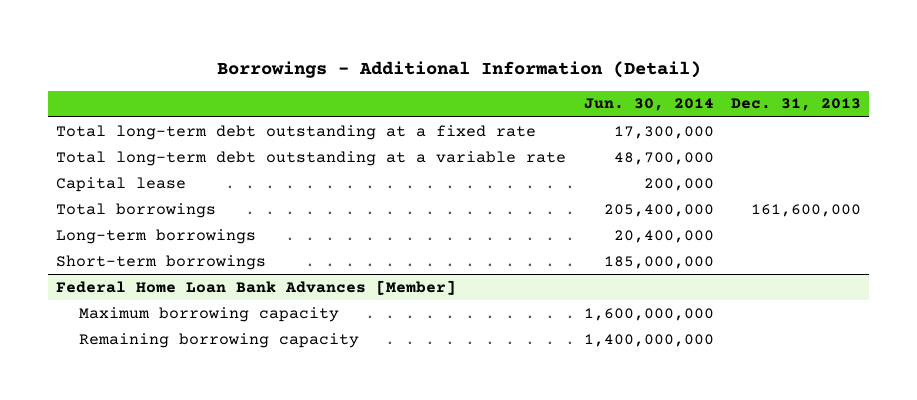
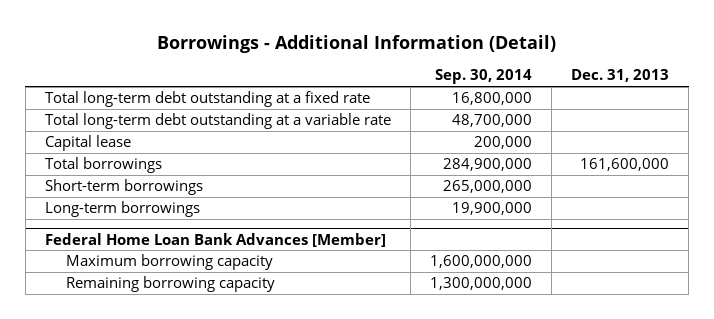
- | Jun. 30, 2014 | Dec. 31, 2013
+ | Sep. 30, 2014 | Dec. 31, 2013
moved down: Long-term borrowings | 19,900,000 |

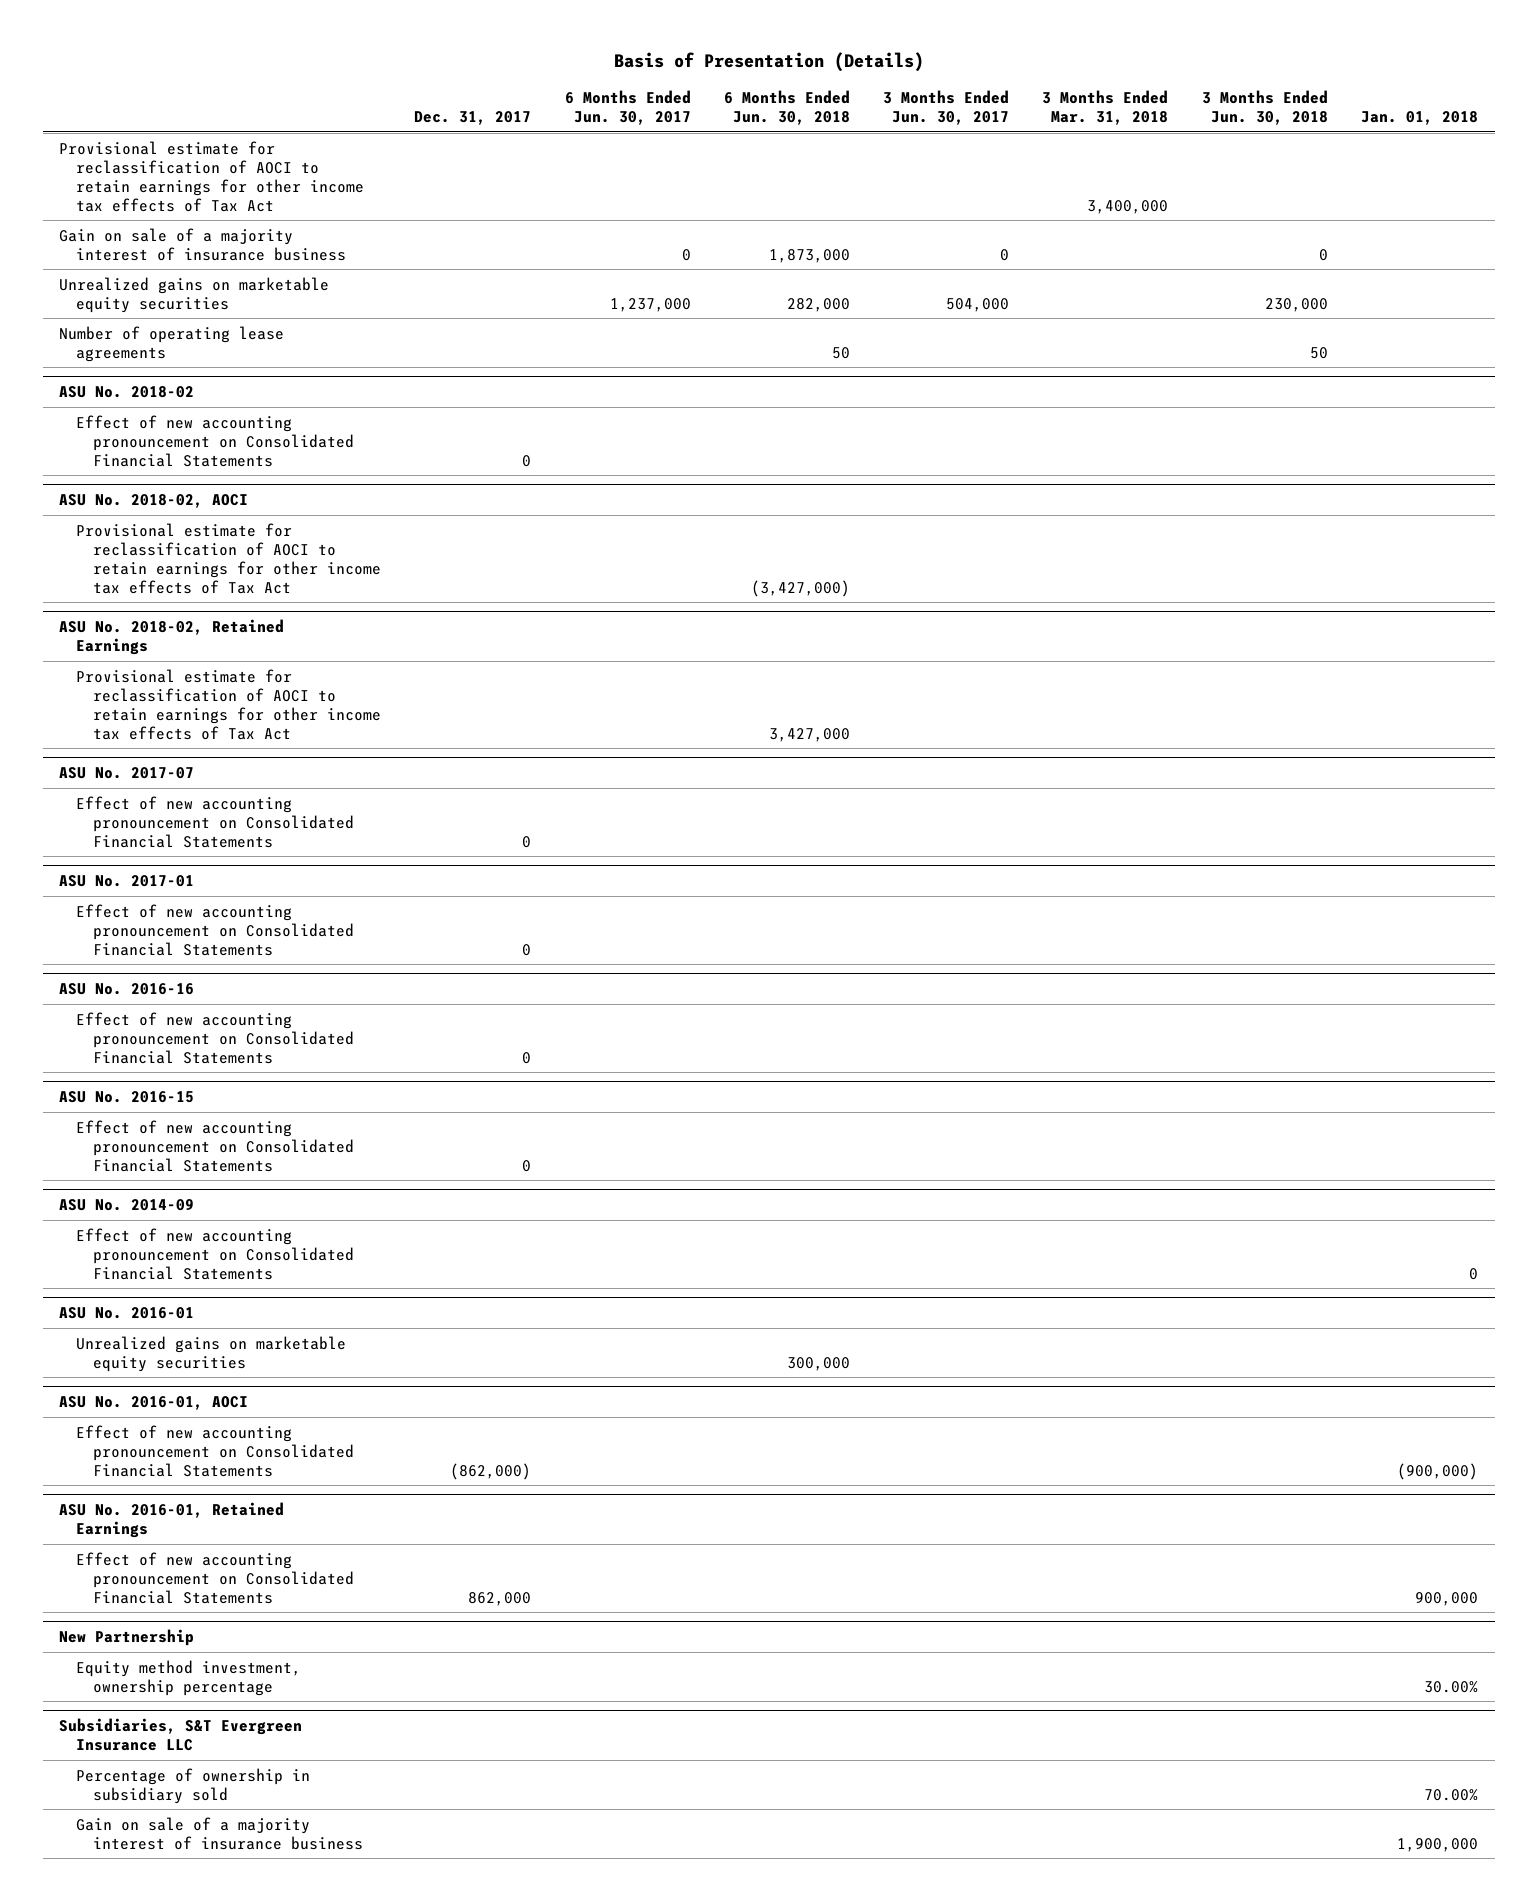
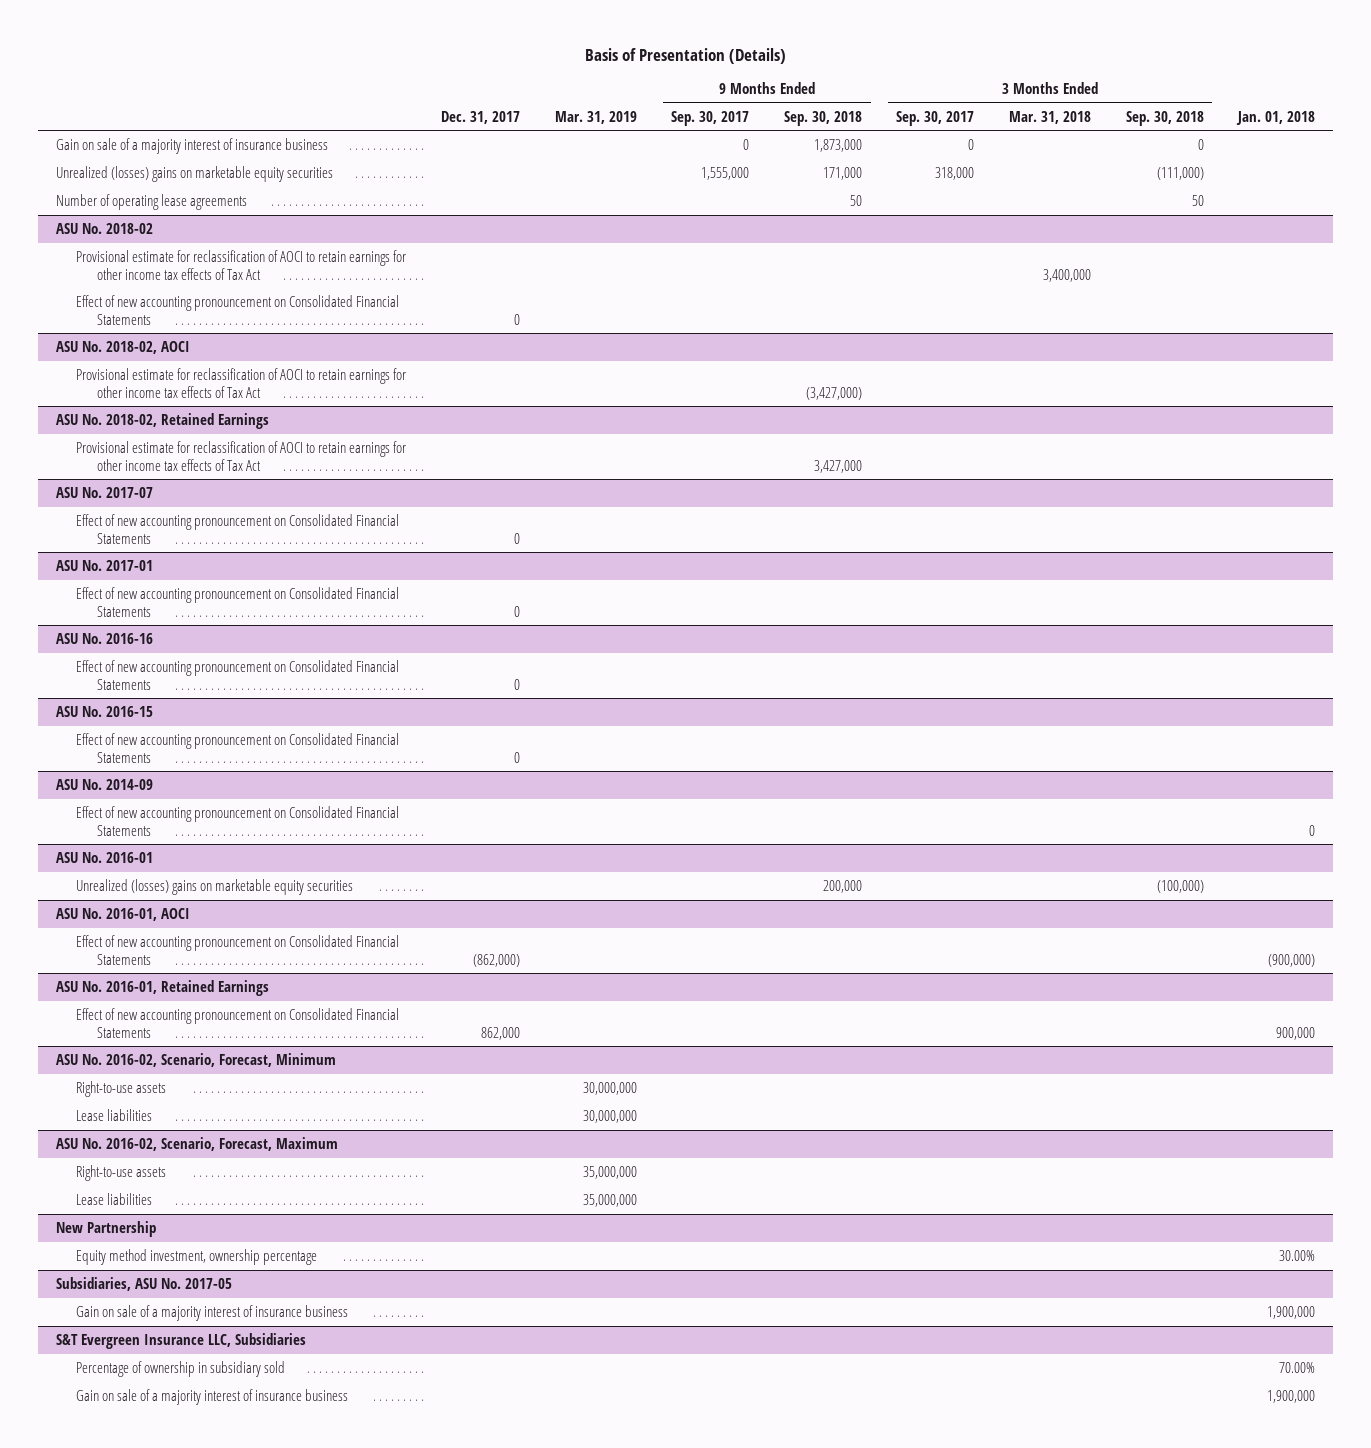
- | Dec. 31, 2017 | 6 Months Ended Jun. 30, 2017 | 6 Months Ended Jun. 30, 2018 | 3 Months Ended Jun. 30, 2017 | 3 Months Ended Mar. 31, 2018 | 3 Months Ended Jun. 30, 2018 | Jan. 01, 2018
+ | Dec. 31, 2017 | Mar. 31, 2019 | 9 Months Ended Sep. 30, 2017 | 9 Months Ended Sep. 30, 2018 | 3 Months Ended Sep. 30, 2017 | 3 Months Ended Mar. 31, 2018 | 3 Months Ended Sep. 30, 2018 | Jan. 01, 2018
- Provisional estimate for reclassification of AOCI to retain earnings for other income tax effects of Tax Act | | | | | 3,400,000 | |
- Unrealized gains on marketable equity securities | | 1,237,000 | 282,000 | 504,000 | | 230,000 |
+ Unrealized (losses) gains on marketable equity securities | | | 1,555,000 | 171,000 | 318,000 | | (111,000) |
@ ASU No. 2018-02
+ Provisional estimate for reclassification of AOCI to retain earnings for other income tax effects of Tax Act | | | | | | 3,400,000 | |
@ ASU No. 2016-01
- Unrealized gains on marketable equity securities | | | 300,000 | | | |
+ Unrealized (losses) gains on marketable equity securities | | | | 200,000 | | | (100,000) |
+ ASU No. 2016-02, Scenario, Forecast, Minimum
+ Right-to-use assets | | 30,000,000 | | | | | |
+ Lease liabilities | | 30,000,000 | | | | | |
+ ASU No. 2016-02, Scenario, Forecast, Maximum
+ Right-to-use assets | | 35,000,000 | | | | | |
+ Lease liabilities | | 35,000,000 | | | | | |
- Subsidiaries, S&T Evergreen Insurance LLC
+ Subsidiaries, ASU No. 2017-05
+ Gain on sale of a majority interest of insurance business | | | | | | | | 1,900,000
+ S&T Evergreen Insurance LLC, Subsidiaries

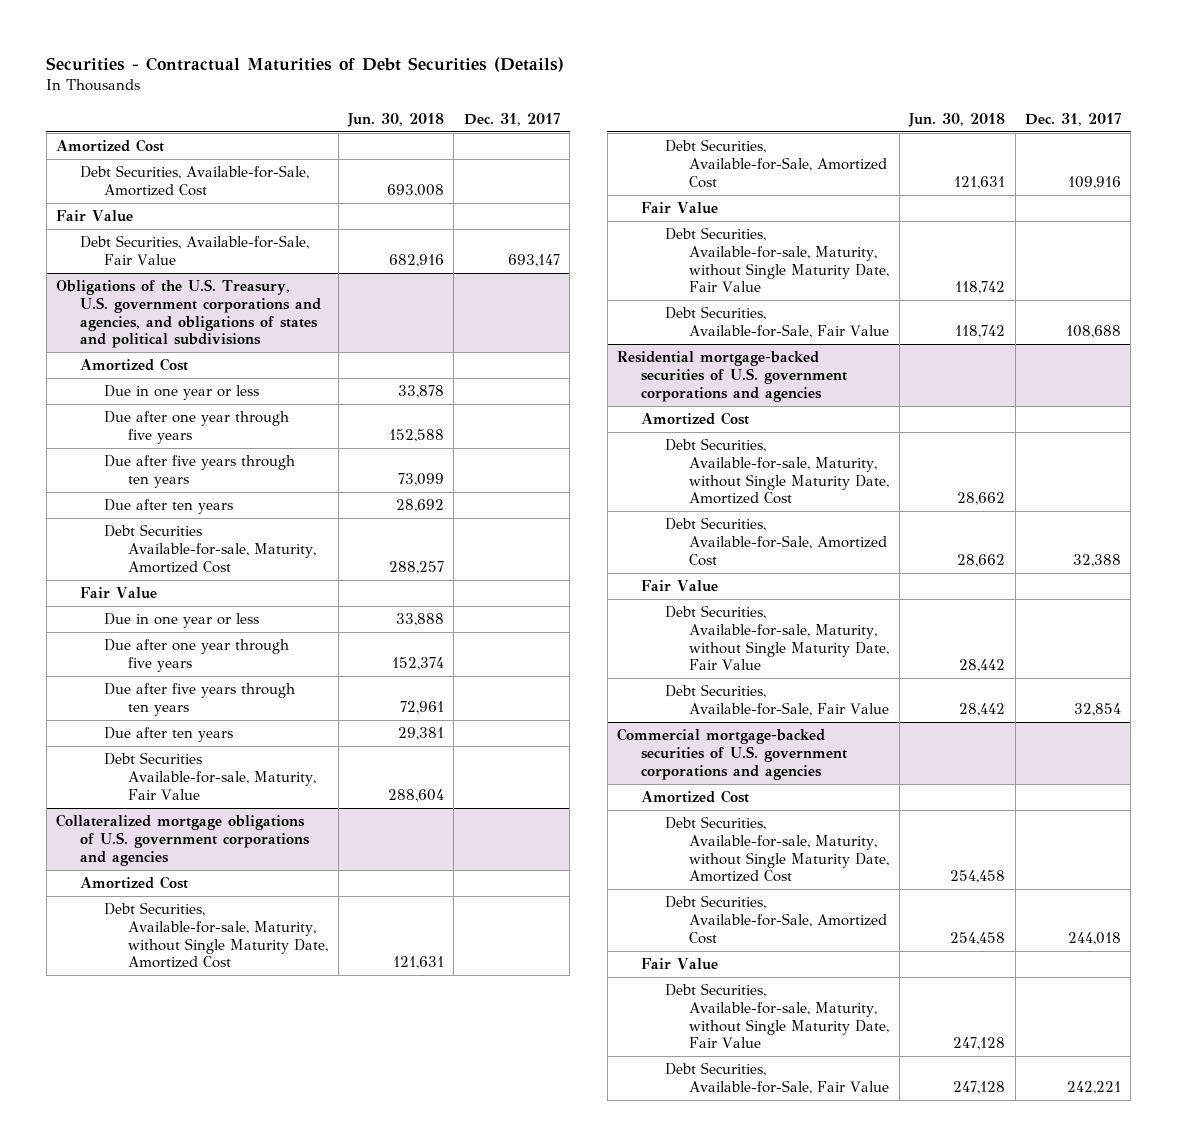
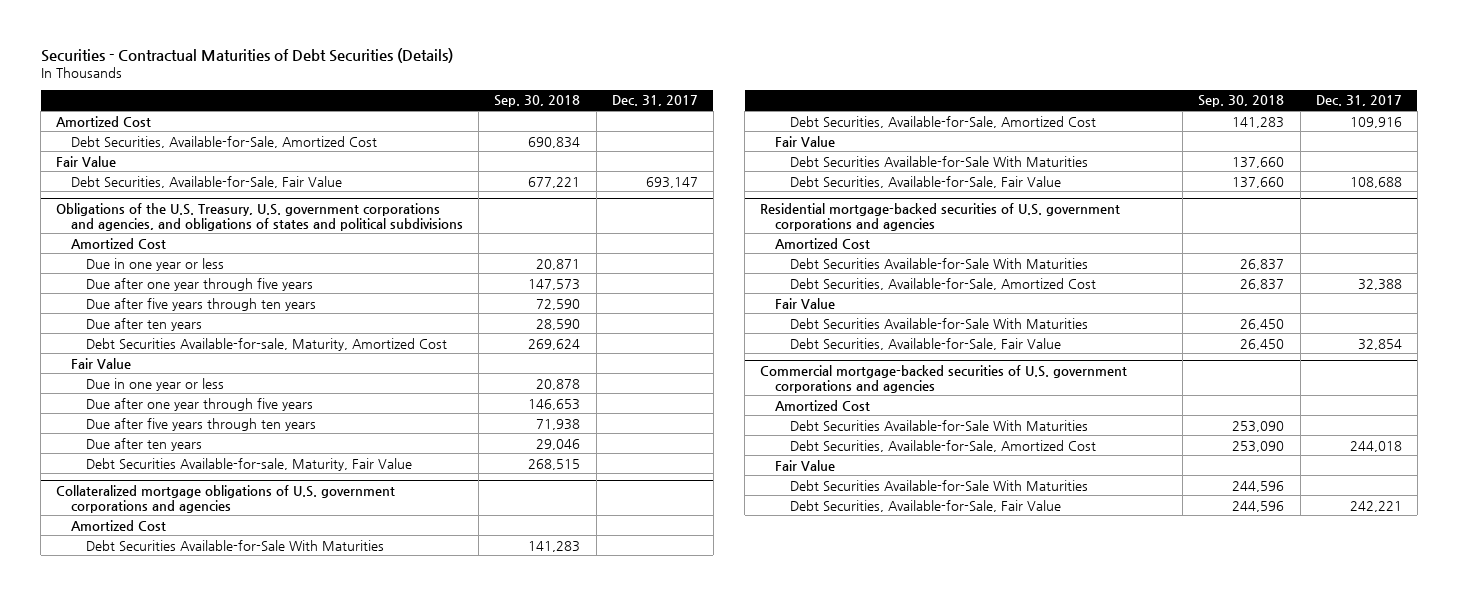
- | Jun. 30, 2018 | Dec. 31, 2017
+ | Sep. 30, 2018 | Dec. 31, 2017
@ Collateralized mortgage obligations of U.S. government corporations and agencies
- Debt Securities, Available-for-sale, Maturity, without Single Maturity Date, Amortized Cost | 121,631 |
+ Debt Securities Available-for-Sale With Maturities | 141,283 |
- Debt Securities, Available-for-sale, Maturity, without Single Maturity Date, Fair Value | 118,742 |
+ Debt Securities Available-for-Sale With Maturities | 137,660 |
@ Residential mortgage-backed securities of U.S. government corporations and agencies
- Debt Securities, Available-for-sale, Maturity, without Single Maturity Date, Amortized Cost | 28,662 |
+ Debt Securities Available-for-Sale With Maturities | 26,837 |
- Debt Securities, Available-for-sale, Maturity, without Single Maturity Date, Fair Value | 28,442 |
+ Debt Securities Available-for-Sale With Maturities | 26,450 |
@ Commercial mortgage-backed securities of U.S. government corporations and agencies
- Debt Securities, Available-for-sale, Maturity, without Single Maturity Date, Amortized Cost | 254,458 |
+ Debt Securities Available-for-Sale With Maturities | 253,090 |
- Debt Securities, Available-for-sale, Maturity, without Single Maturity Date, Fair Value | 247,128 |
+ Debt Securities Available-for-Sale With Maturities | 244,596 |

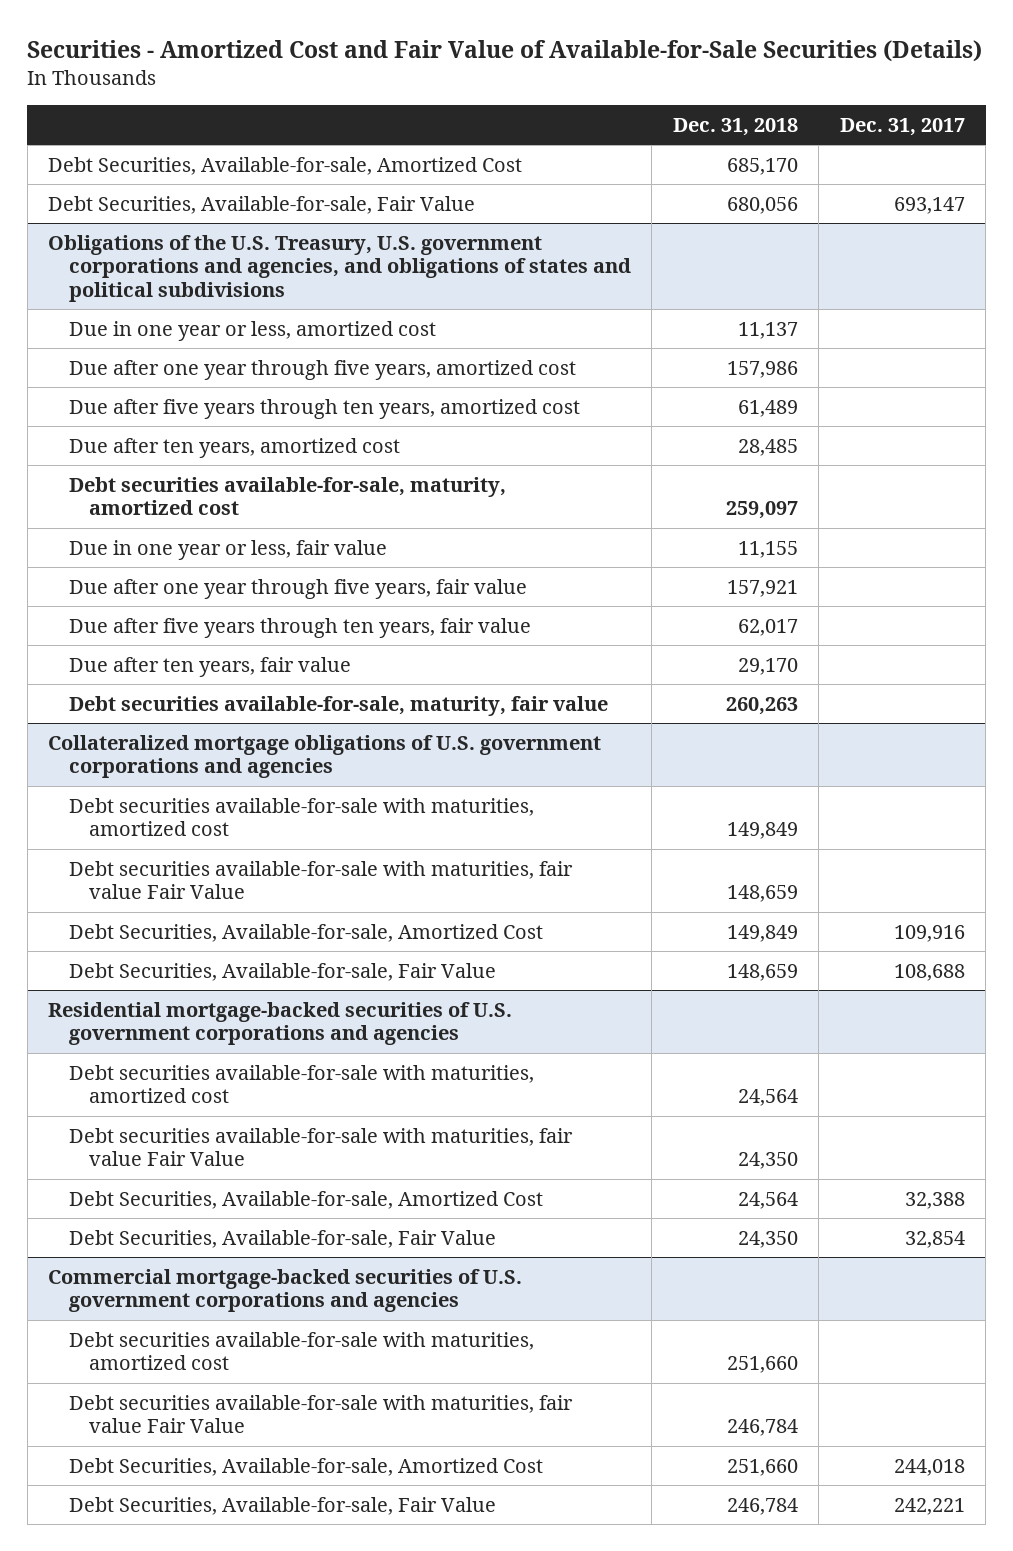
- Securities - Contractual Maturities of Debt Securities (Details)
+ Securities - Amortized Cost and Fair Value of Available-for-Sale Securities (Details)
- | Sep. 30, 2018 | Dec. 31, 2017
+ | Dec. 31, 2018 | Dec. 31, 2017
- Amortized Cost
- Debt Securities, Available-for-Sale, Amortized Cost | 690,834 |
- Fair Value
- Debt Securities, Available-for-Sale, Fair Value | 677,221 | 693,147
+ Debt Securities, Available-for-sale, Amortized Cost | 685,170 |
+ Debt Securities, Available-for-sale, Fair Value | 680,056 | 693,147
@ Obligations of the U.S. Treasury, U.S. government corporations and agencies, and obligations of states and political subdivisions
- Amortized Cost
- Due in one year or less | 20,871 |
- Due after one year through five years | 147,573 |
- Due after five years through ten years | 72,590 |
- Due after ten years | 28,590 |
- Debt Securities Available-for-sale, Maturity, Amortized Cost | 269,624 |
- Fair Value
- Due in one year or less | 20,878 |
- Due after one year through five years | 146,653 |
- Due after five years through ten years | 71,938 |
- Due after ten years | 29,046 |
- Debt Securities Available-for-sale, Maturity, Fair Value | 268,515 |
+ Due in one year or less, amortized cost | 11,137 |
+ Due after one year through five years, amortized cost | 157,986 |
+ Due after five years through ten years, amortized cost | 61,489 |
+ Due after ten years, amortized cost | 28,485 |
+ Debt securities available-for-sale, maturity, amortized cost | 259,097 |
+ Due in one year or less, fair value | 11,155 |
+ Due after one year through five years, fair value | 157,921 |
+ Due after five years through ten years, fair value | 62,017 |
+ Due after ten years, fair value | 29,170 |
+ Debt securities available-for-sale, maturity, fair value | 260,263 |
@ Collateralized mortgage obligations of U.S. government corporations and agencies
- Amortized Cost
- Debt Securities Available-for-Sale With Maturities | 141,283 |
- Debt Securities, Available-for-Sale, Amortized Cost | 141,283 | 109,916
- Fair Value
- Debt Securities Available-for-Sale With Maturities | 137,660 |
- Debt Securities, Available-for-Sale, Fair Value | 137,660 | 108,688
+ Debt securities available-for-sale with maturities, amortized cost | 149,849 |
+ Debt securities available-for-sale with maturities, fair value Fair Value | 148,659 |
+ Debt Securities, Available-for-sale, Amortized Cost | 149,849 | 109,916
+ Debt Securities, Available-for-sale, Fair Value | 148,659 | 108,688
@ Residential mortgage-backed securities of U.S. government corporations and agencies
- Amortized Cost
- Debt Securities Available-for-Sale With Maturities | 26,837 |
- Debt Securities, Available-for-Sale, Amortized Cost | 26,837 | 32,388
- Fair Value
- Debt Securities Available-for-Sale With Maturities | 26,450 |
- Debt Securities, Available-for-Sale, Fair Value | 26,450 | 32,854
+ Debt securities available-for-sale with maturities, amortized cost | 24,564 |
+ Debt securities available-for-sale with maturities, fair value Fair Value | 24,350 |
+ Debt Securities, Available-for-sale, Amortized Cost | 24,564 | 32,388
+ Debt Securities, Available-for-sale, Fair Value | 24,350 | 32,854
@ Commercial mortgage-backed securities of U.S. government corporations and agencies
- Amortized Cost
- Debt Securities Available-for-Sale With Maturities | 253,090 |
- Debt Securities, Available-for-Sale, Amortized Cost | 253,090 | 244,018
- Fair Value
- Debt Securities Available-for-Sale With Maturities | 244,596 |
- Debt Securities, Available-for-Sale, Fair Value | 244,596 | 242,221
+ Debt securities available-for-sale with maturities, amortized cost | 251,660 |
+ Debt securities available-for-sale with maturities, fair value Fair Value | 246,784 |
+ Debt Securities, Available-for-sale, Amortized Cost | 251,660 | 244,018
+ Debt Securities, Available-for-sale, Fair Value | 246,784 | 242,221

